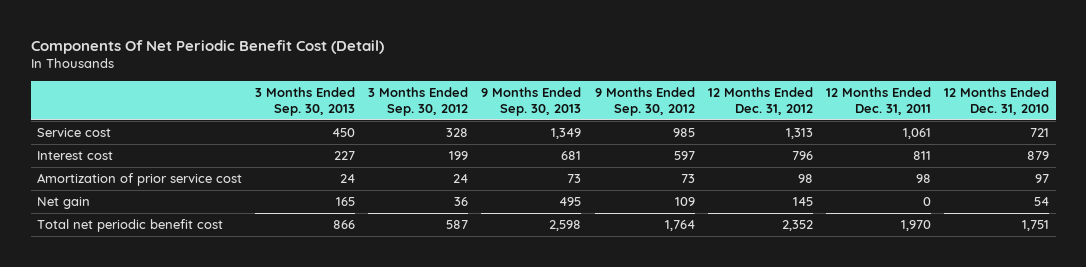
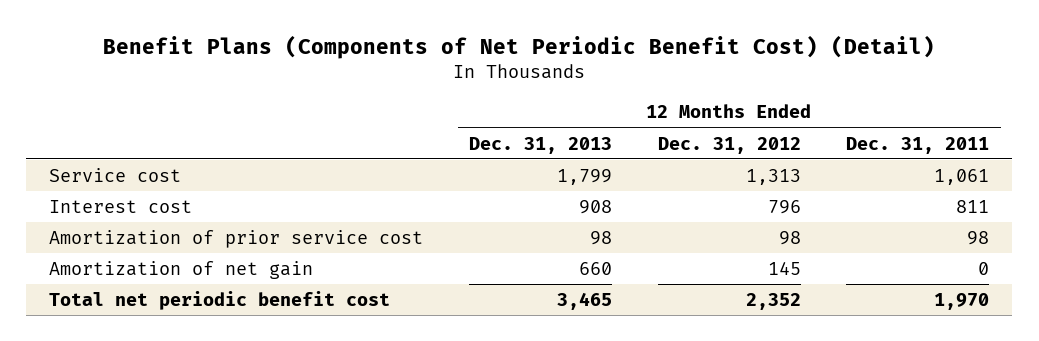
- Components Of Net Periodic Benefit Cost (Detail)
+ Benefit Plans (Components of Net Periodic Benefit Cost) (Detail)
- | 3 Months Ended Sep. 30, 2013 | 3 Months Ended Sep. 30, 2012 | 9 Months Ended Sep. 30, 2013 | 9 Months Ended Sep. 30, 2012 | 12 Months Ended Dec. 31, 2012 | 12 Months Ended Dec. 31, 2011 | 12 Months Ended Dec. 31, 2010
+ | 12 Months Ended Dec. 31, 2013 | 12 Months Ended Dec. 31, 2012 | 12 Months Ended Dec. 31, 2011
- Net gain | 165 | 36 | 495 | 109 | 145 | 0 | 54
+ Amortization of net gain | 660 | 145 | 0

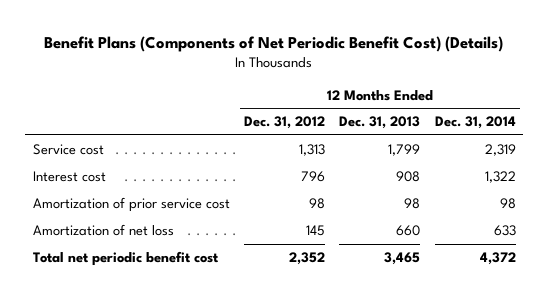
- Benefit Plans (Components of Net Periodic Benefit Cost) (Detail)
+ Benefit Plans (Components of Net Periodic Benefit Cost) (Details)
- | 12 Months Ended Dec. 31, 2013 | 12 Months Ended Dec. 31, 2012 | 12 Months Ended Dec. 31, 2011
+ | 12 Months Ended Dec. 31, 2012 | 12 Months Ended Dec. 31, 2013 | 12 Months Ended Dec. 31, 2014
- Amortization of net gain | 660 | 145 | 0
+ Amortization of net loss | 145 | 660 | 633

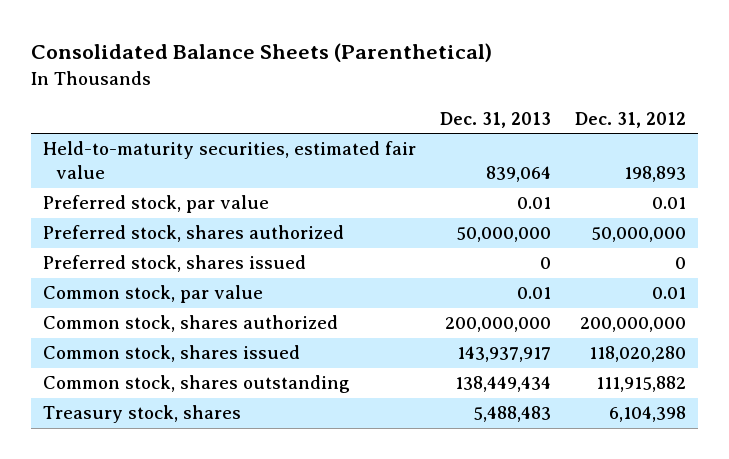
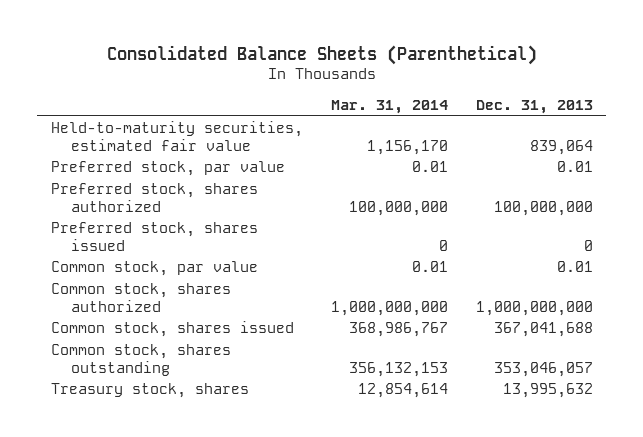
- | Dec. 31, 2013 | Dec. 31, 2012
+ | Mar. 31, 2014 | Dec. 31, 2013
- Preferred stock, shares authorized | 50,000,000 | 50,000,000
+ Preferred stock, shares authorized | 100,000,000 | 100,000,000
- Common stock, shares authorized | 200,000,000 | 200,000,000
- Common stock, shares issued | 143,937,917 | 118,020,280
- Common stock, shares outstanding | 138,449,434 | 111,915,882
- Treasury stock, shares | 5,488,483 | 6,104,398
+ Common stock, shares authorized | 1,000,000,000 | 1,000,000,000
+ Common stock, shares issued | 368,986,767 | 367,041,688
+ Common stock, shares outstanding | 356,132,153 | 353,046,057
+ Treasury stock, shares | 12,854,614 | 13,995,632

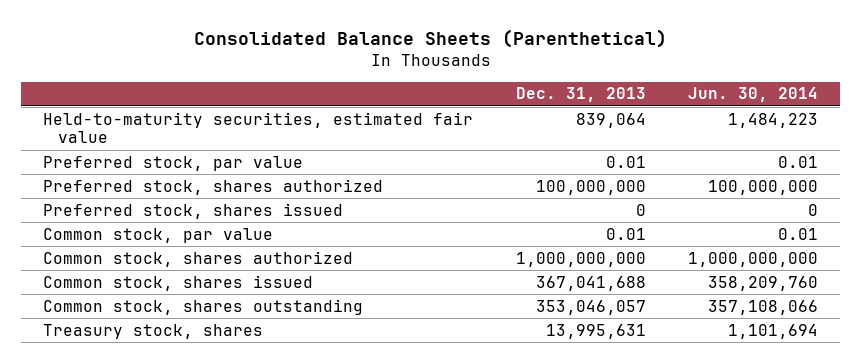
- | Mar. 31, 2014 | Dec. 31, 2013
+ | Dec. 31, 2013 | Jun. 30, 2014
- Treasury stock, shares | 12,854,614 | 13,995,632
+ Treasury stock, shares | 13,995,631 | 1,101,694

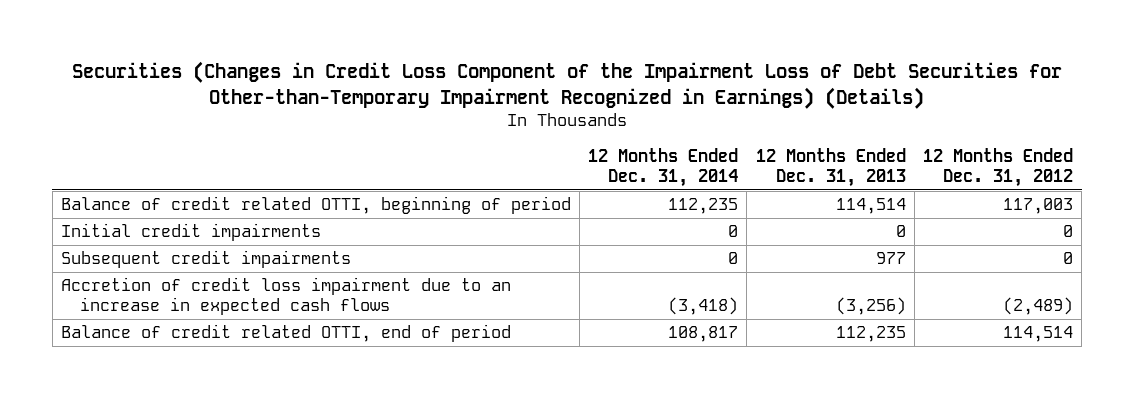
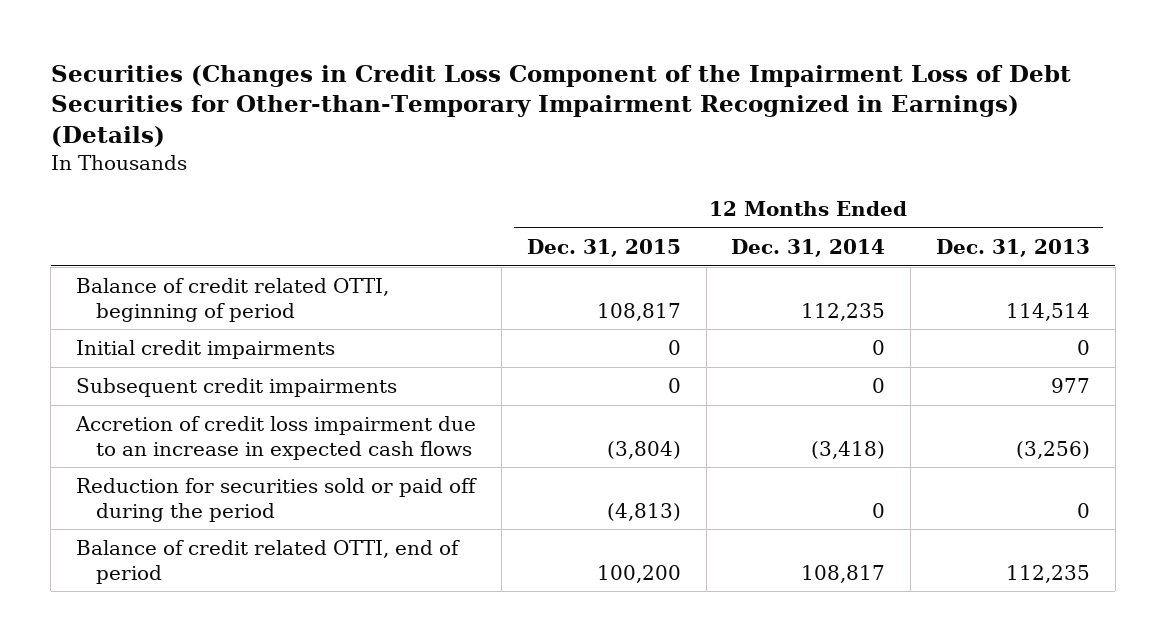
- | 12 Months Ended Dec. 31, 2014 | 12 Months Ended Dec. 31, 2013 | 12 Months Ended Dec. 31, 2012
+ | 12 Months Ended Dec. 31, 2015 | 12 Months Ended Dec. 31, 2014 | 12 Months Ended Dec. 31, 2013
+ Reduction for securities sold or paid off during the period | (4,813) | 0 | 0

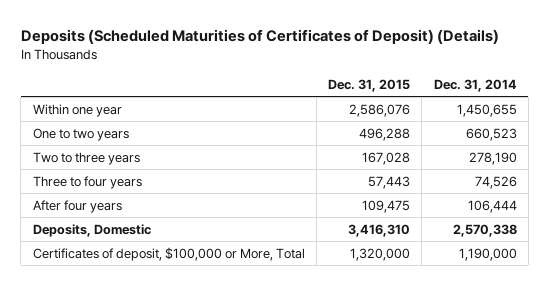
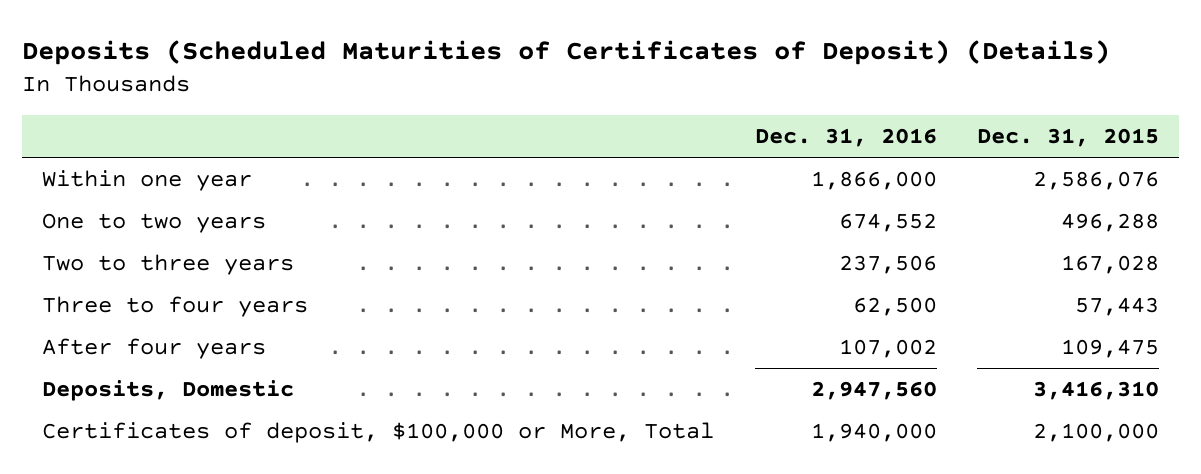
- | Dec. 31, 2015 | Dec. 31, 2014
+ | Dec. 31, 2016 | Dec. 31, 2015
- Certificates of deposit, $100,000 or More, Total | 1,320,000 | 1,190,000
+ Certificates of deposit, $100,000 or More, Total | 1,940,000 | 2,100,000

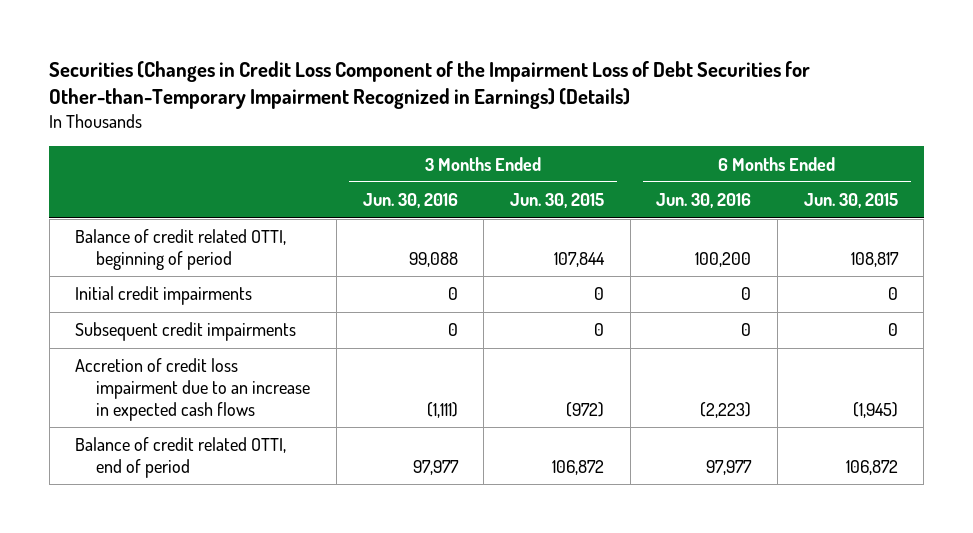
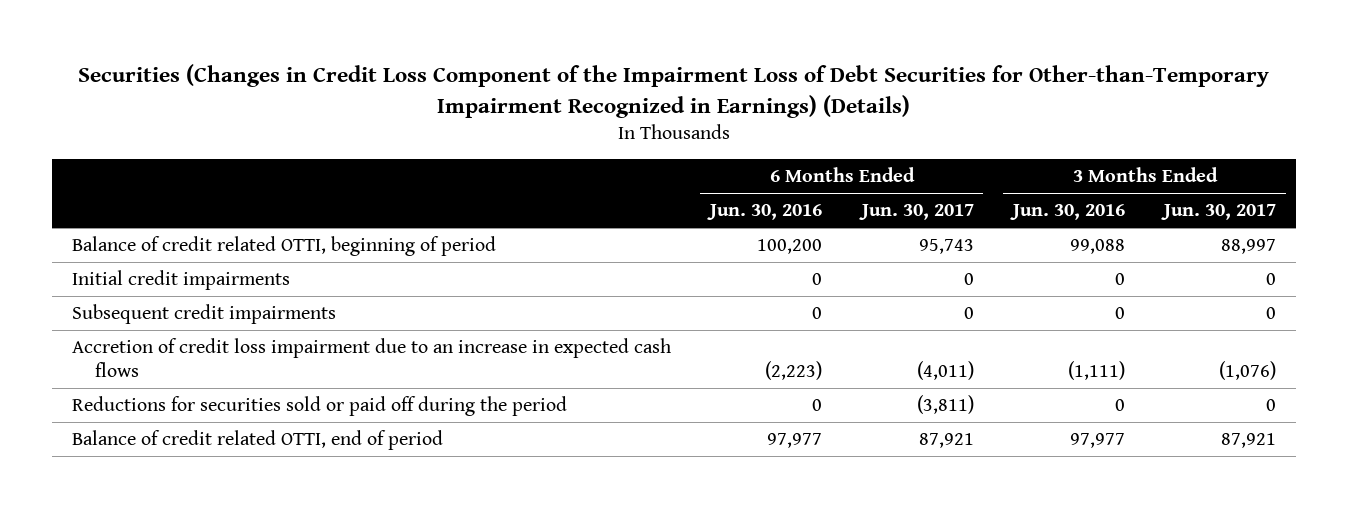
- | 3 Months Ended Jun. 30, 2016 | 3 Months Ended Jun. 30, 2015 | 6 Months Ended Jun. 30, 2016 | 6 Months Ended Jun. 30, 2015
+ | 6 Months Ended Jun. 30, 2016 | 6 Months Ended Jun. 30, 2017 | 3 Months Ended Jun. 30, 2016 | 3 Months Ended Jun. 30, 2017
+ Reductions for securities sold or paid off during the period | 0 | (3,811) | 0 | 0

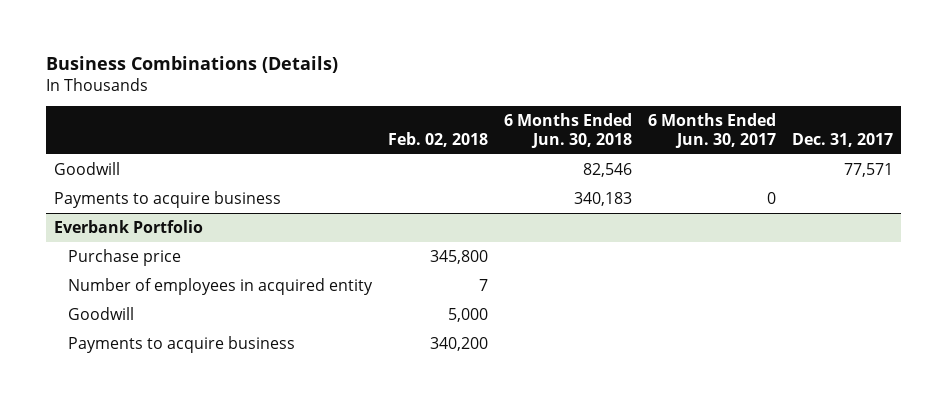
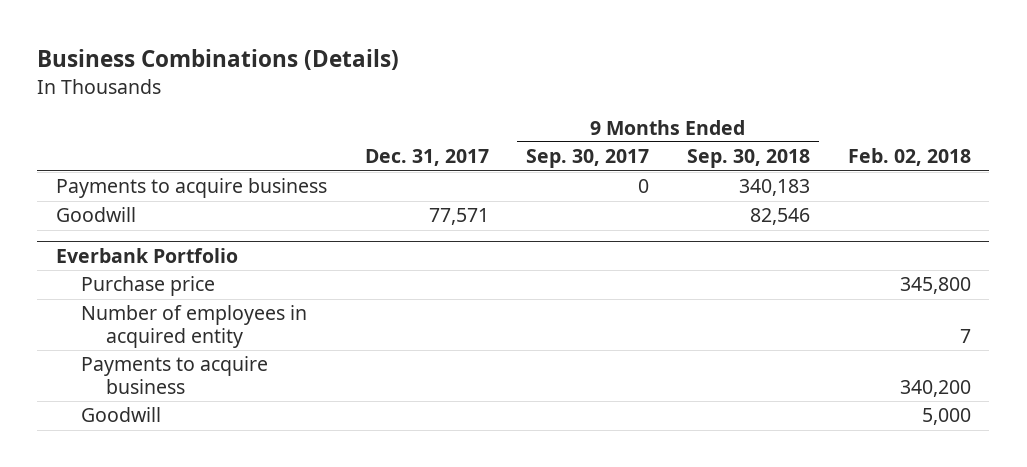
- | Feb. 02, 2018 | 6 Months Ended Jun. 30, 2018 | 6 Months Ended Jun. 30, 2017 | Dec. 31, 2017
+ | Dec. 31, 2017 | 9 Months Ended Sep. 30, 2017 | 9 Months Ended Sep. 30, 2018 | Feb. 02, 2018
moved down: Goodwill | 77,571 | | 82,546 |
@ Everbank Portfolio
moved down: Goodwill | | | | 5,000

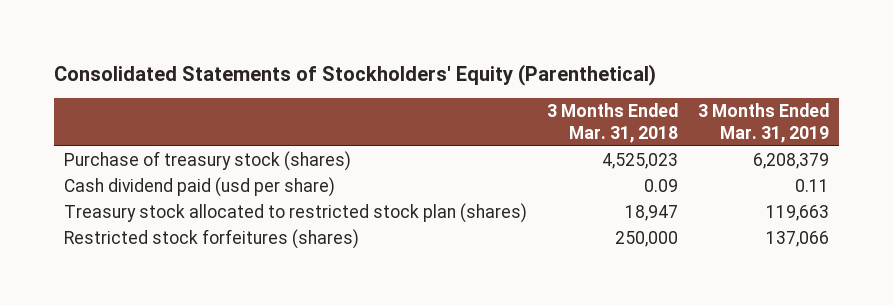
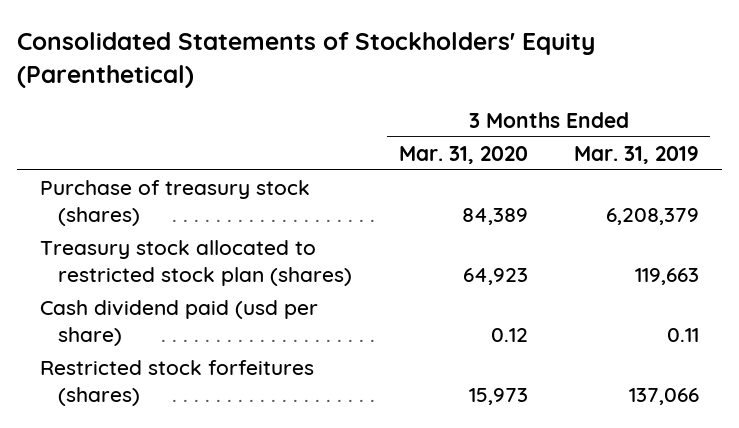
- | 3 Months Ended Mar. 31, 2018 | 3 Months Ended Mar. 31, 2019
+ | 3 Months Ended Mar. 31, 2020 | 3 Months Ended Mar. 31, 2019
moved down: Cash dividend paid (usd per share) | 0.12 | 0.11

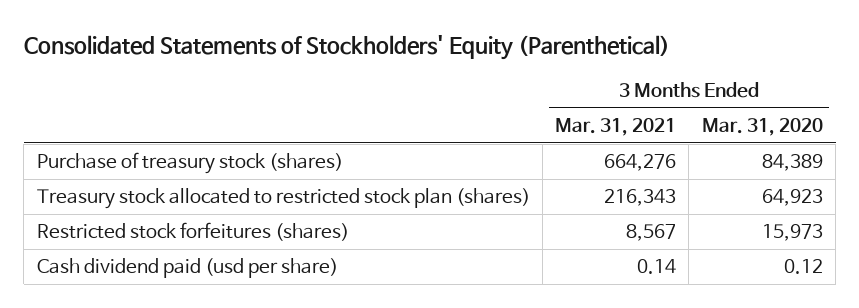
- | 3 Months Ended Mar. 31, 2020 | 3 Months Ended Mar. 31, 2019
+ | 3 Months Ended Mar. 31, 2021 | 3 Months Ended Mar. 31, 2020
moved down: Cash dividend paid (usd per share) | 0.14 | 0.12

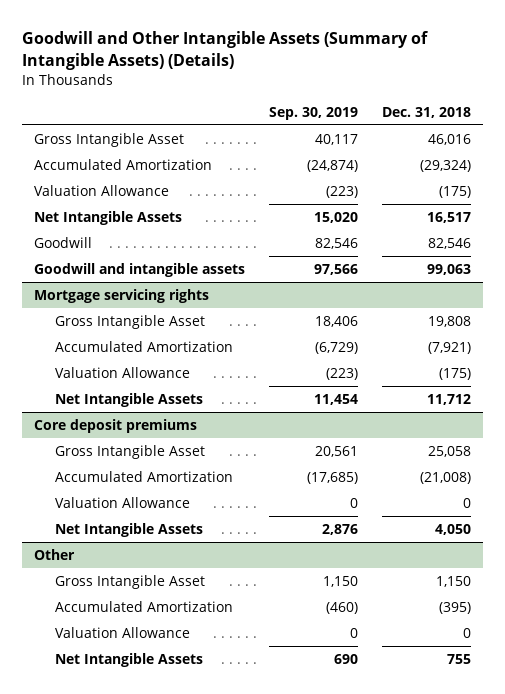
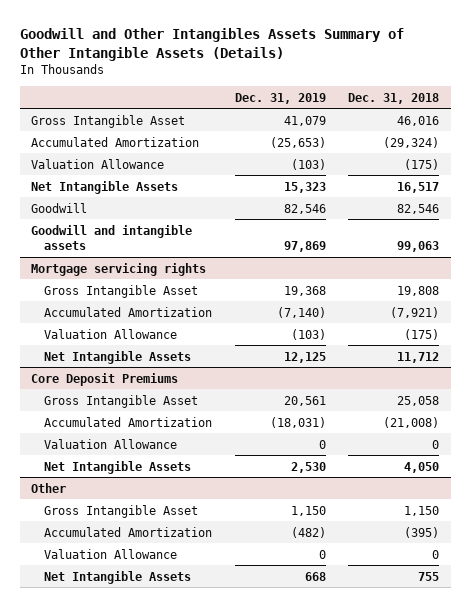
- Goodwill and Other Intangible Assets (Summary of Intangible Assets) (Details)
+ Goodwill and Other Intangibles Assets Summary of Other Intangible Assets (Details)
- | Sep. 30, 2019 | Dec. 31, 2018
+ | Dec. 31, 2019 | Dec. 31, 2018
- Core deposit premiums
+ Core Deposit Premiums

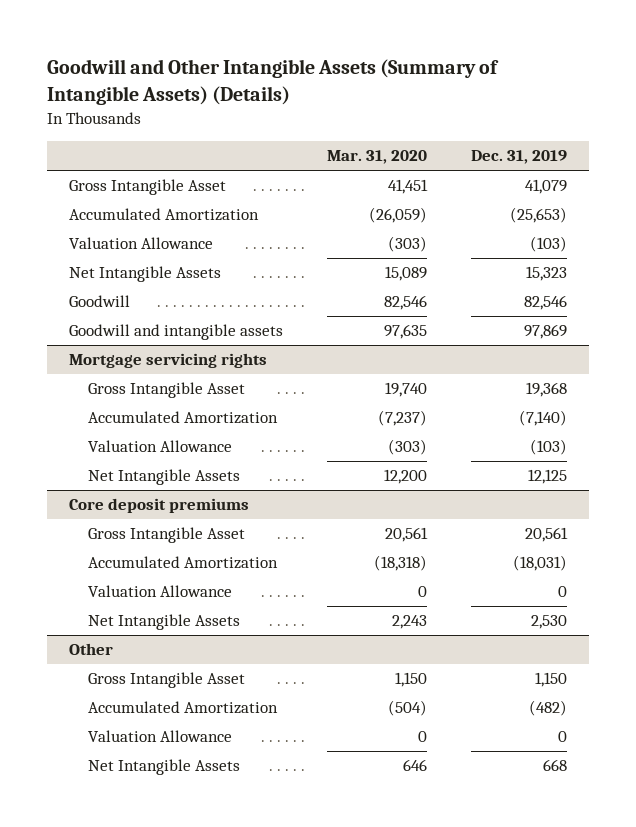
- Goodwill and Other Intangibles Assets Summary of Other Intangible Assets (Details)
+ Goodwill and Other Intangible Assets (Summary of Intangible Assets) (Details)
- | Dec. 31, 2019 | Dec. 31, 2018
+ | Mar. 31, 2020 | Dec. 31, 2019
- Core Deposit Premiums
+ Core deposit premiums

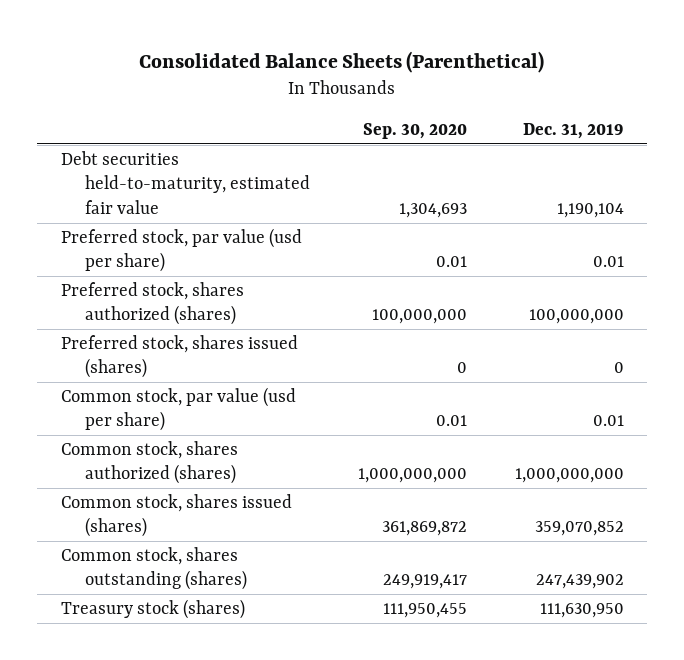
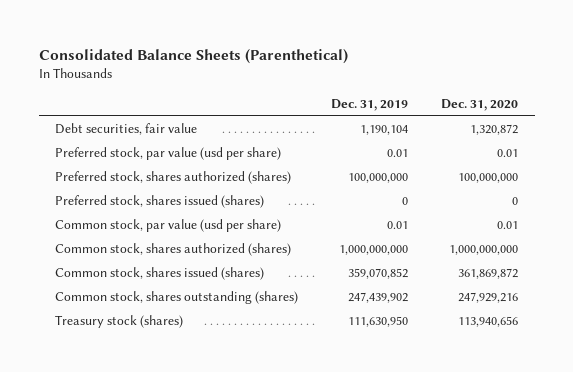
- | Sep. 30, 2020 | Dec. 31, 2019
+ | Dec. 31, 2019 | Dec. 31, 2020
- Debt securities held-to-maturity, estimated fair value | 1,304,693 | 1,190,104
+ Debt securities, fair value | 1,190,104 | 1,320,872

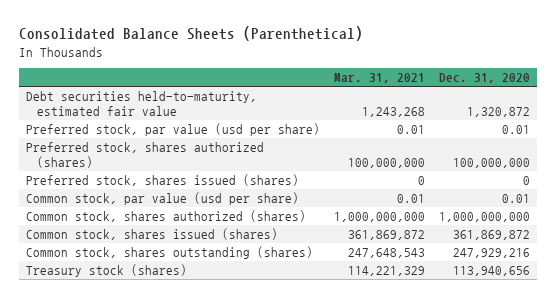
- | Dec. 31, 2019 | Dec. 31, 2020
+ | Mar. 31, 2021 | Dec. 31, 2020
- Debt securities, fair value | 1,190,104 | 1,320,872
+ Debt securities held-to-maturity, estimated fair value | 1,243,268 | 1,320,872

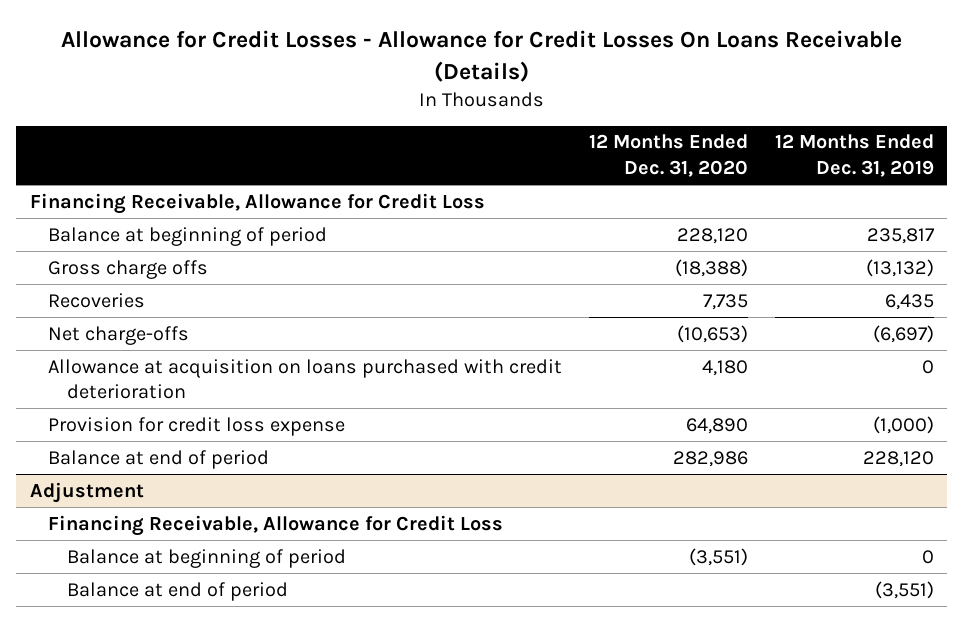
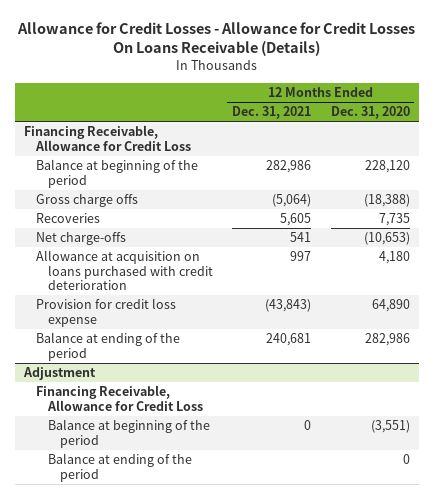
- | 12 Months Ended Dec. 31, 2020 | 12 Months Ended Dec. 31, 2019
+ | 12 Months Ended Dec. 31, 2021 | 12 Months Ended Dec. 31, 2020
- Balance at beginning of period | 228,120 | 235,817
+ Balance at beginning of the period | 282,986 | 228,120
- Balance at end of period | 282,986 | 228,120
+ Balance at ending of the period | 240,681 | 282,986
@ Adjustment
- Balance at beginning of period | (3,551) | 0
- Balance at end of period | | (3,551)
+ Balance at beginning of the period | 0 | (3,551)
+ Balance at ending of the period | | 0

